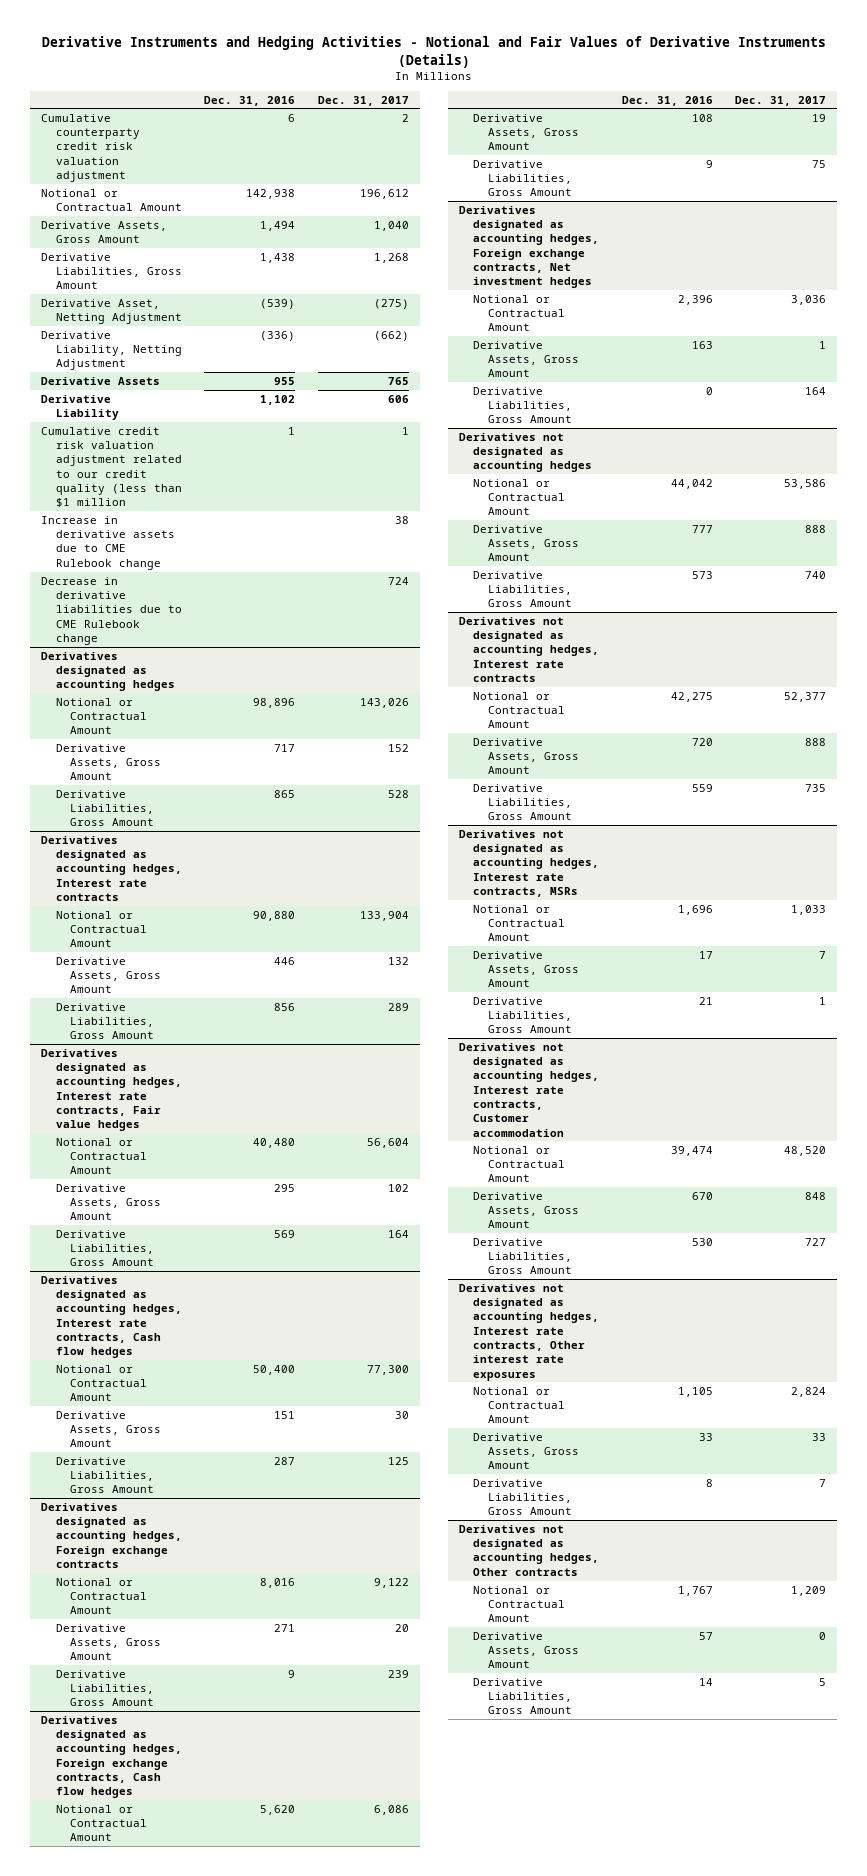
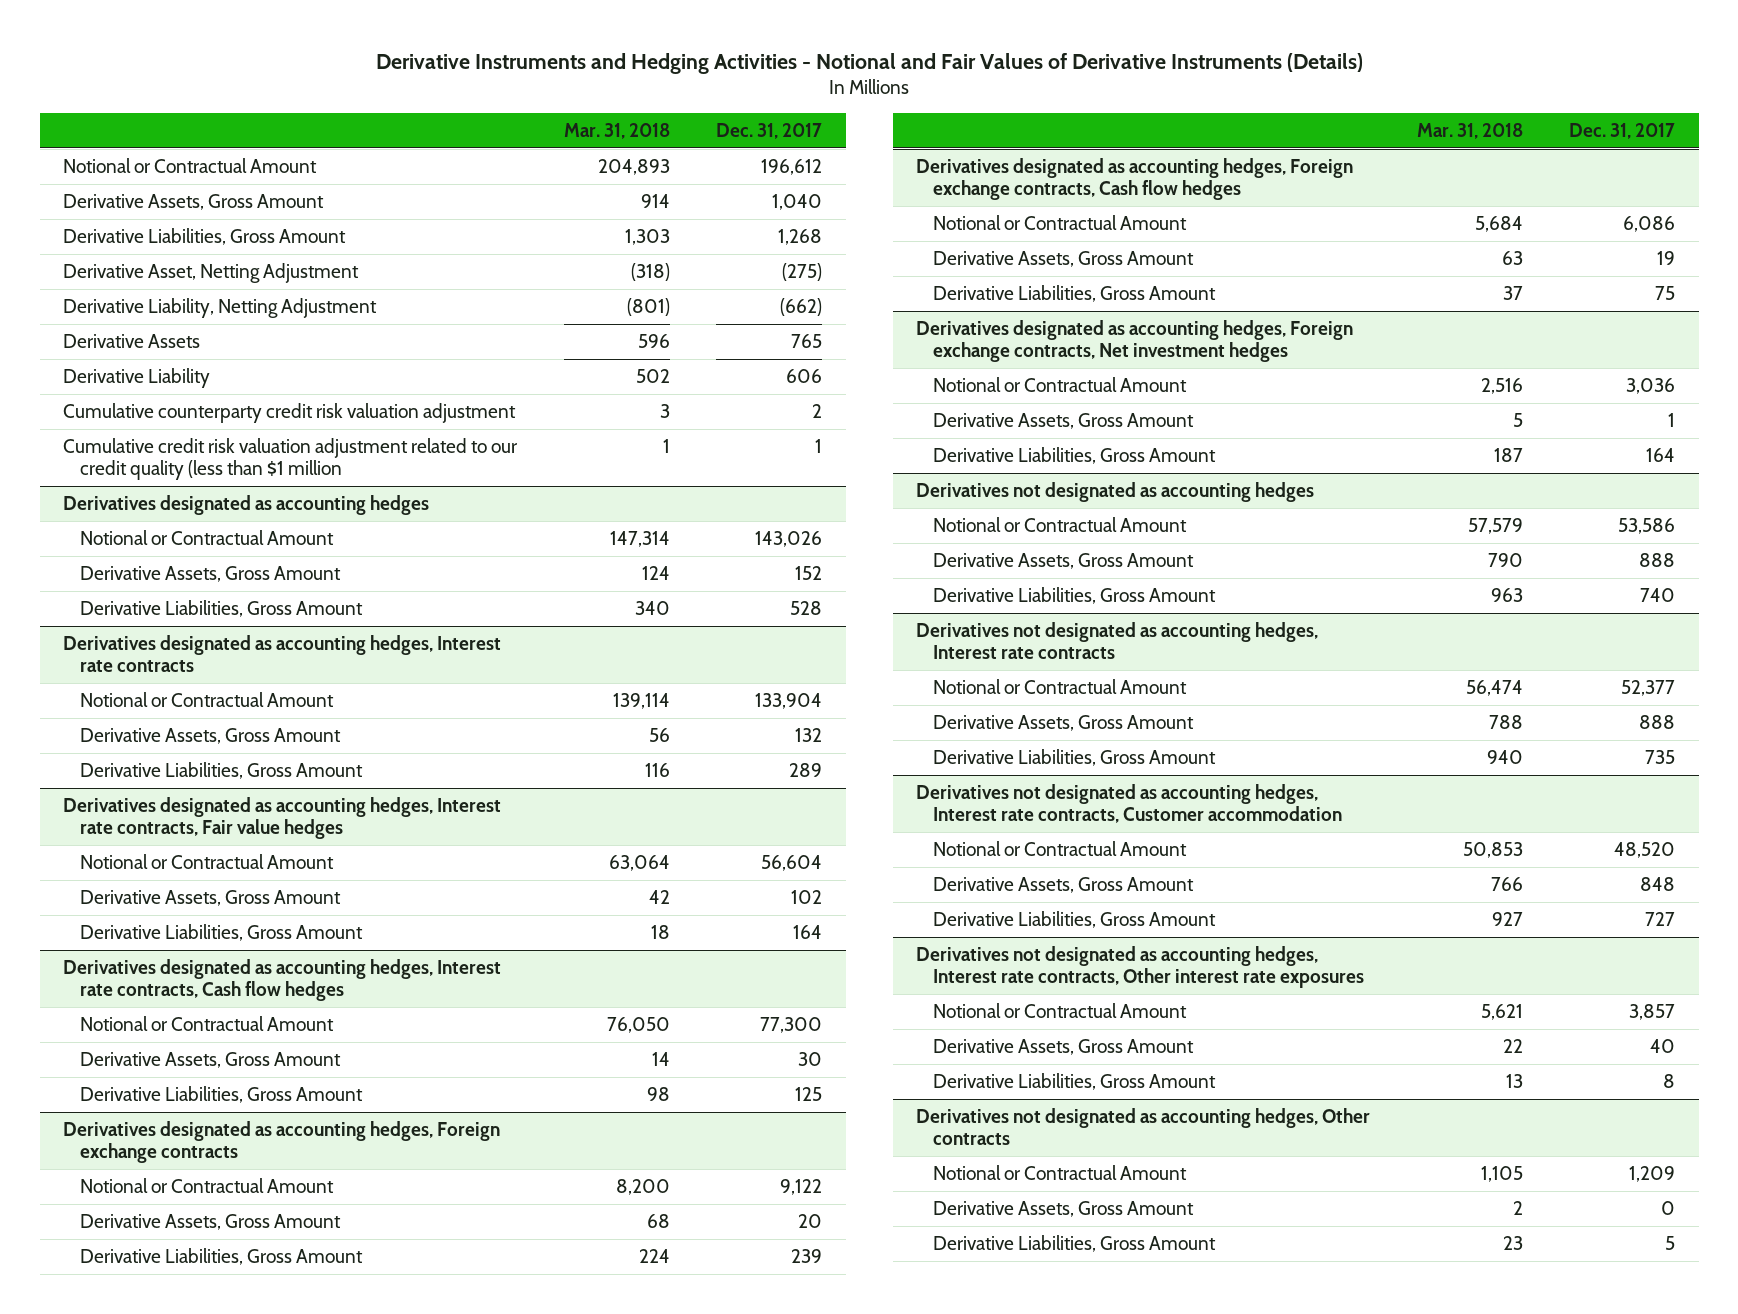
- | Dec. 31, 2016 | Dec. 31, 2017
+ | Mar. 31, 2018 | Dec. 31, 2017
moved down: Cumulative counterparty credit risk valuation adjustment | 3 | 2
- Increase in derivative assets due to CME Rulebook change | | 38
- Decrease in derivative liabilities due to CME Rulebook change | | 724
- Derivatives not designated as accounting hedges, Interest rate contracts, MSRs
- Notional or Contractual Amount | 1,696 | 1,033
- Derivative Assets, Gross Amount | 17 | 7
- Derivative Liabilities, Gross Amount | 21 | 1
@ Derivatives not designated as accounting hedges, Interest rate contracts, Other interest rate exposures
- Notional or Contractual Amount | 1,105 | 2,824
- Derivative Assets, Gross Amount | 33 | 33
- Derivative Liabilities, Gross Amount | 8 | 7
+ Notional or Contractual Amount | 5,621 | 3,857
+ Derivative Assets, Gross Amount | 22 | 40
+ Derivative Liabilities, Gross Amount | 13 | 8

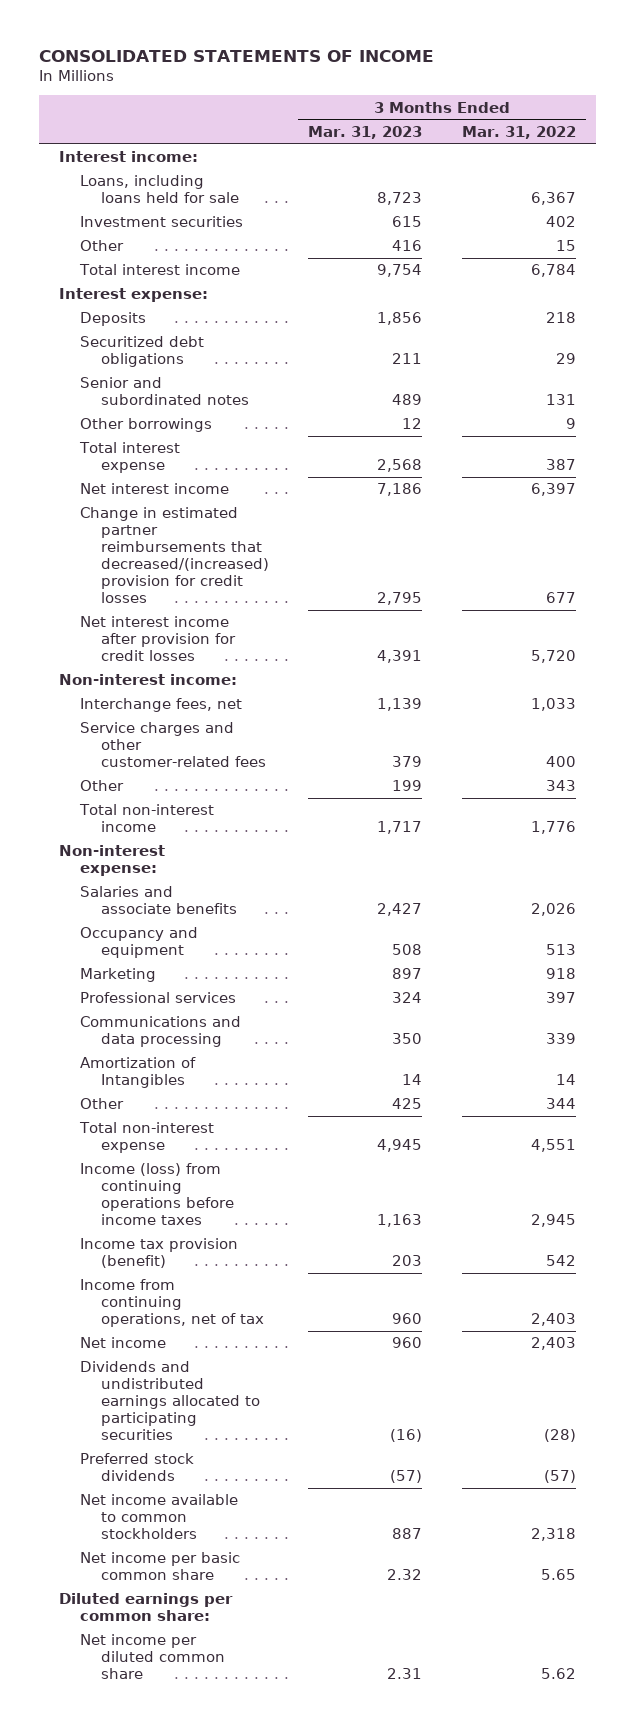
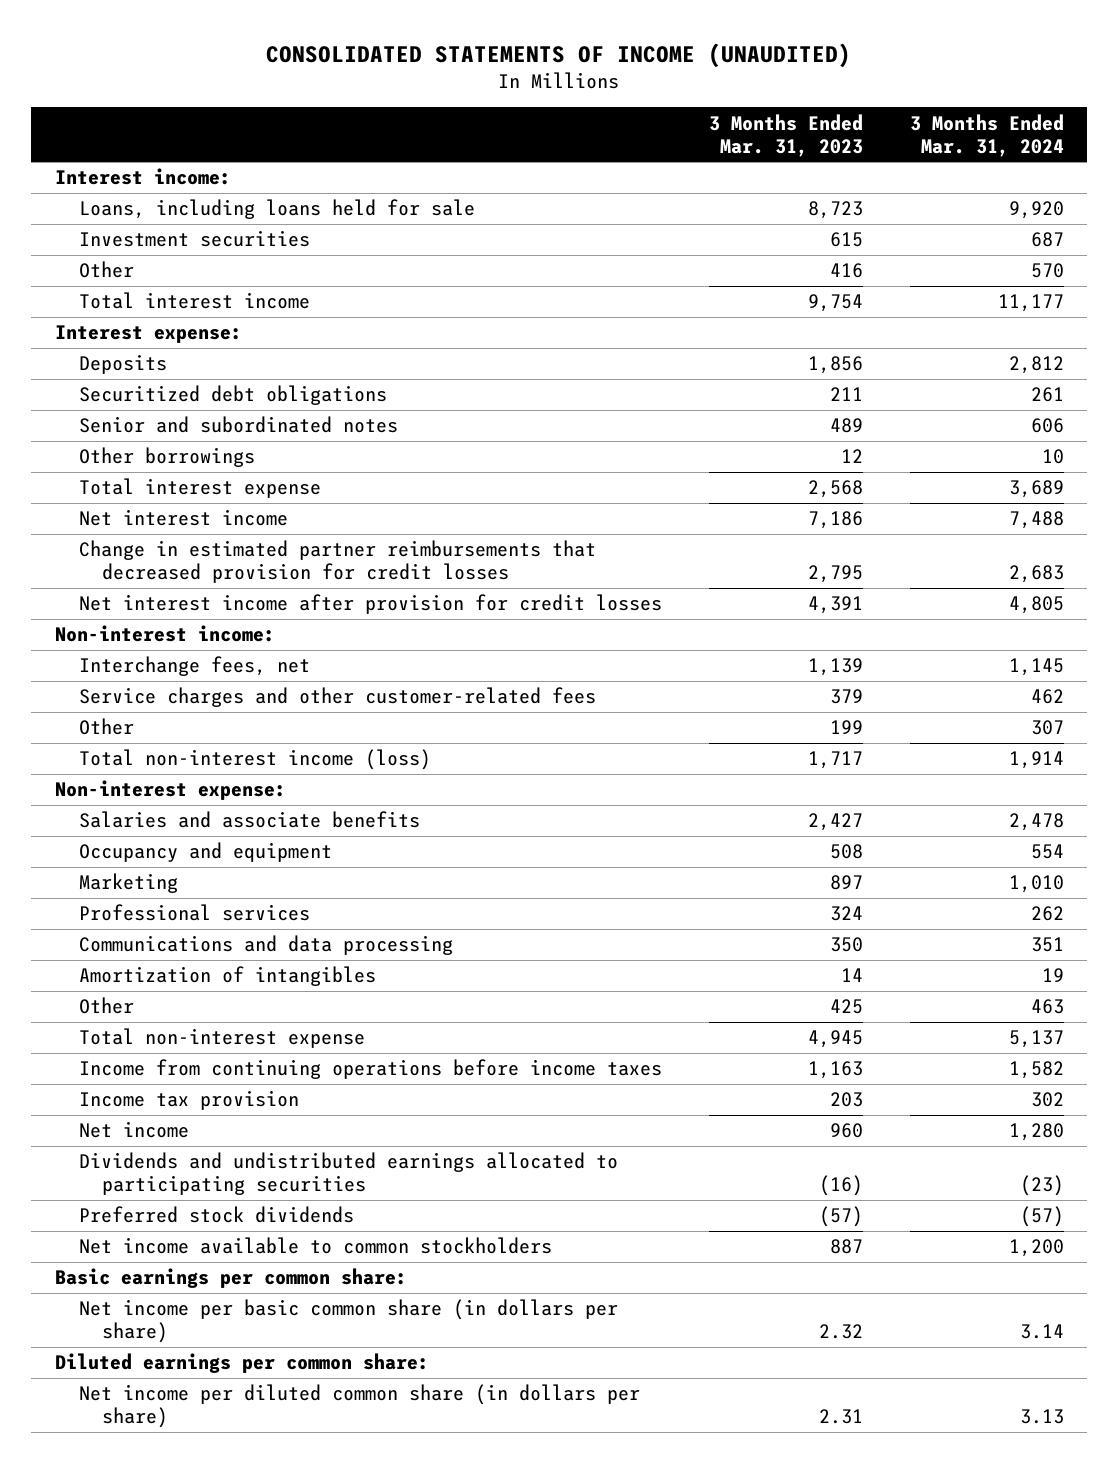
- CONSOLIDATED STATEMENTS OF INCOME
+ CONSOLIDATED STATEMENTS OF INCOME (UNAUDITED)
- | 3 Months Ended Mar. 31, 2023 | 3 Months Ended Mar. 31, 2022
+ | 3 Months Ended Mar. 31, 2023 | 3 Months Ended Mar. 31, 2024
- Change in estimated partner reimbursements that decreased/(increased) provision for credit losses | 2,795 | 677
+ Change in estimated partner reimbursements that decreased provision for credit losses | 2,795 | 2,683
- Total non-interest income | 1,717 | 1,776
+ Total non-interest income (loss) | 1,717 | 1,914
- Amortization of Intangibles | 14 | 14
+ Amortization of intangibles | 14 | 19
- Income (loss) from continuing operations before income taxes | 1,163 | 2,945
- Income tax provision (benefit) | 203 | 542
- Income from continuing operations, net of tax | 960 | 2,403
+ Income from continuing operations before income taxes | 1,163 | 1,582
+ Income tax provision | 203 | 302
- Net income per basic common share | 2.32 | 5.65
+ Basic earnings per common share:
+ Net income per basic common share (in dollars per share) | 2.32 | 3.14
- Net income per diluted common share | 2.31 | 5.62
+ Net income per diluted common share (in dollars per share) | 2.31 | 3.13

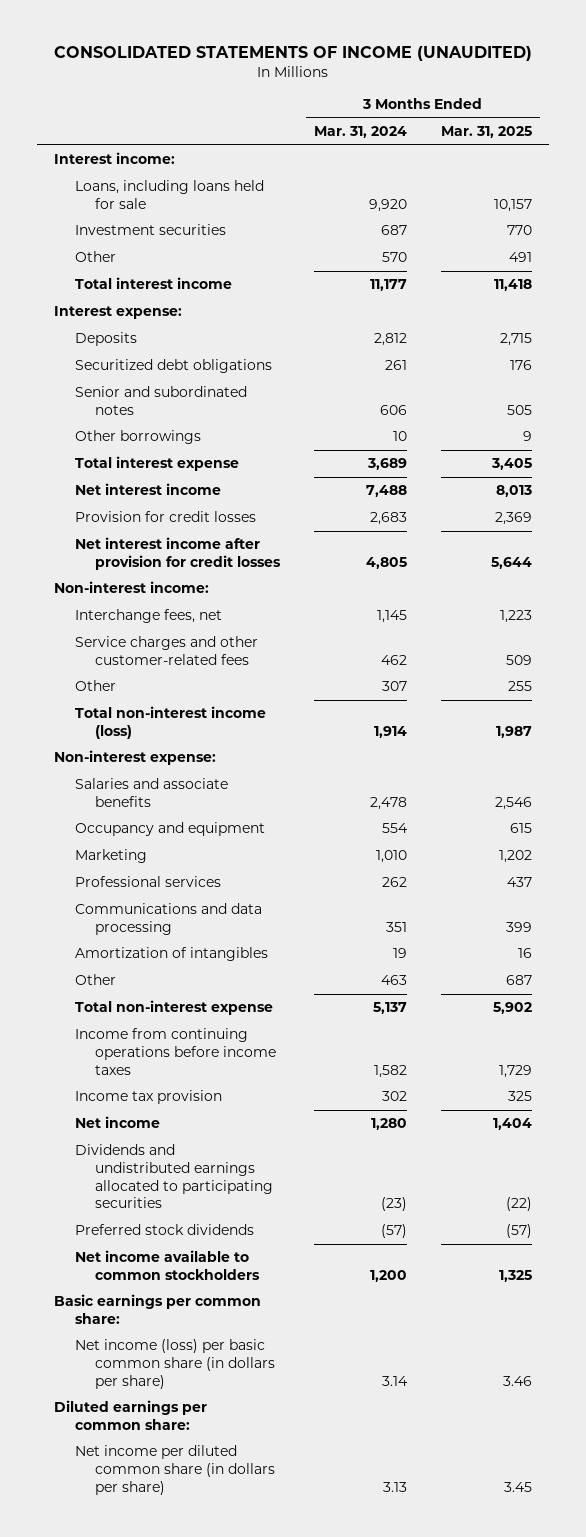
- | 3 Months Ended Mar. 31, 2023 | 3 Months Ended Mar. 31, 2024
+ | 3 Months Ended Mar. 31, 2024 | 3 Months Ended Mar. 31, 2025
- Change in estimated partner reimbursements that decreased provision for credit losses | 2,795 | 2,683
+ Provision for credit losses | 2,683 | 2,369
- Net income per basic common share (in dollars per share) | 2.32 | 3.14
+ Net income (loss) per basic common share (in dollars per share) | 3.14 | 3.46

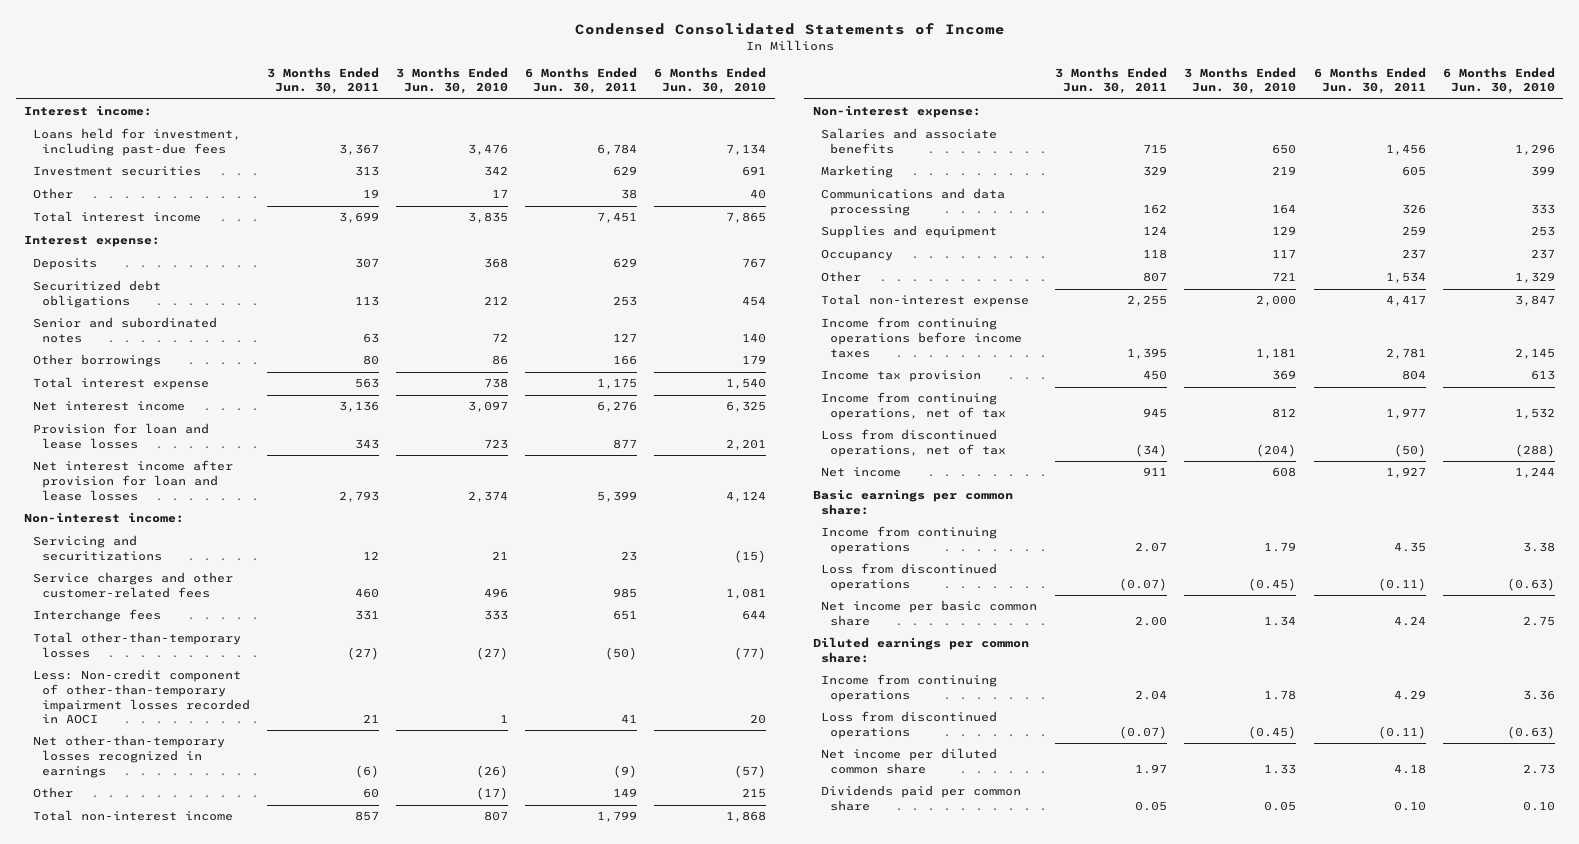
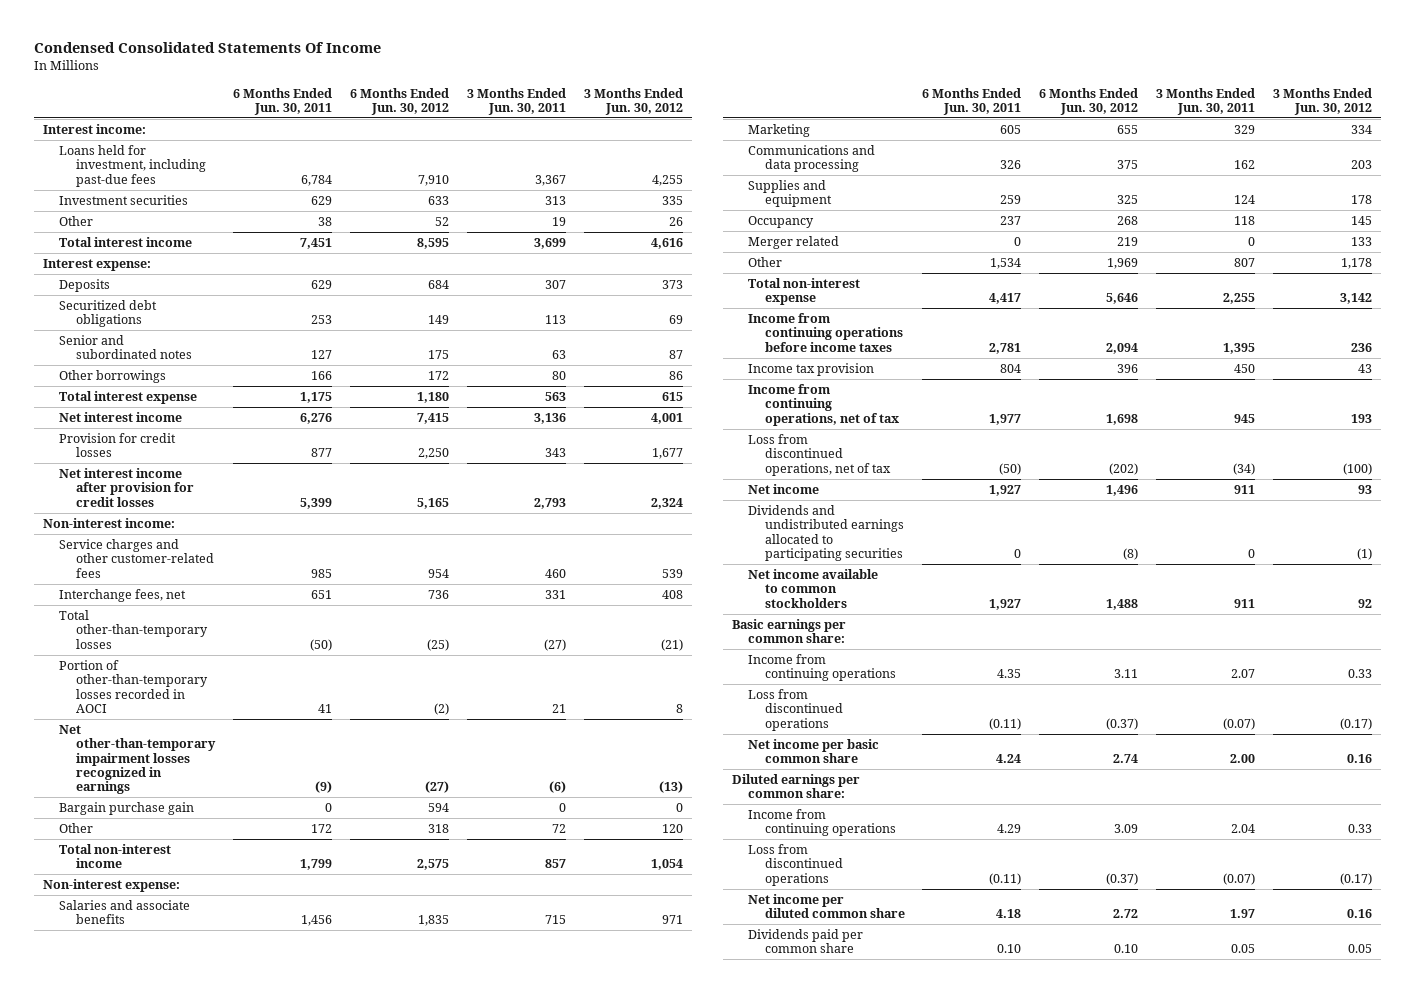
- Condensed Consolidated Statements of Income
+ Condensed Consolidated Statements Of Income
- | 3 Months Ended Jun. 30, 2011 | 3 Months Ended Jun. 30, 2010 | 6 Months Ended Jun. 30, 2011 | 6 Months Ended Jun. 30, 2010
+ | 6 Months Ended Jun. 30, 2011 | 6 Months Ended Jun. 30, 2012 | 3 Months Ended Jun. 30, 2011 | 3 Months Ended Jun. 30, 2012
- Provision for loan and lease losses | 343 | 723 | 877 | 2,201
- Net interest income after provision for loan and lease losses | 2,793 | 2,374 | 5,399 | 4,124
+ Provision for credit losses | 877 | 2,250 | 343 | 1,677
+ Net interest income after provision for credit losses | 5,399 | 5,165 | 2,793 | 2,324
- Servicing and securitizations | 12 | 21 | 23 | (15)
- Interchange fees | 331 | 333 | 651 | 644
+ Interchange fees, net | 651 | 736 | 331 | 408
- Less: Non-credit component of other-than-temporary impairment losses recorded in AOCI | 21 | 1 | 41 | 20
- Net other-than-temporary losses recognized in earnings | (6) | (26) | (9) | (57)
- Other | 60 | (17) | 149 | 215
+ Portion of other-than-temporary losses recorded in AOCI | 41 | (2) | 21 | 8
+ Net other-than-temporary impairment losses recognized in earnings | (9) | (27) | (6) | (13)
+ Bargain purchase gain | 0 | 594 | 0 | 0
+ Other | 172 | 318 | 72 | 120
+ Merger related | 0 | 219 | 0 | 133
+ Dividends and undistributed earnings allocated to participating securities | 0 | (8) | 0 | (1)
+ Net income available to common stockholders | 1,927 | 1,488 | 911 | 92

